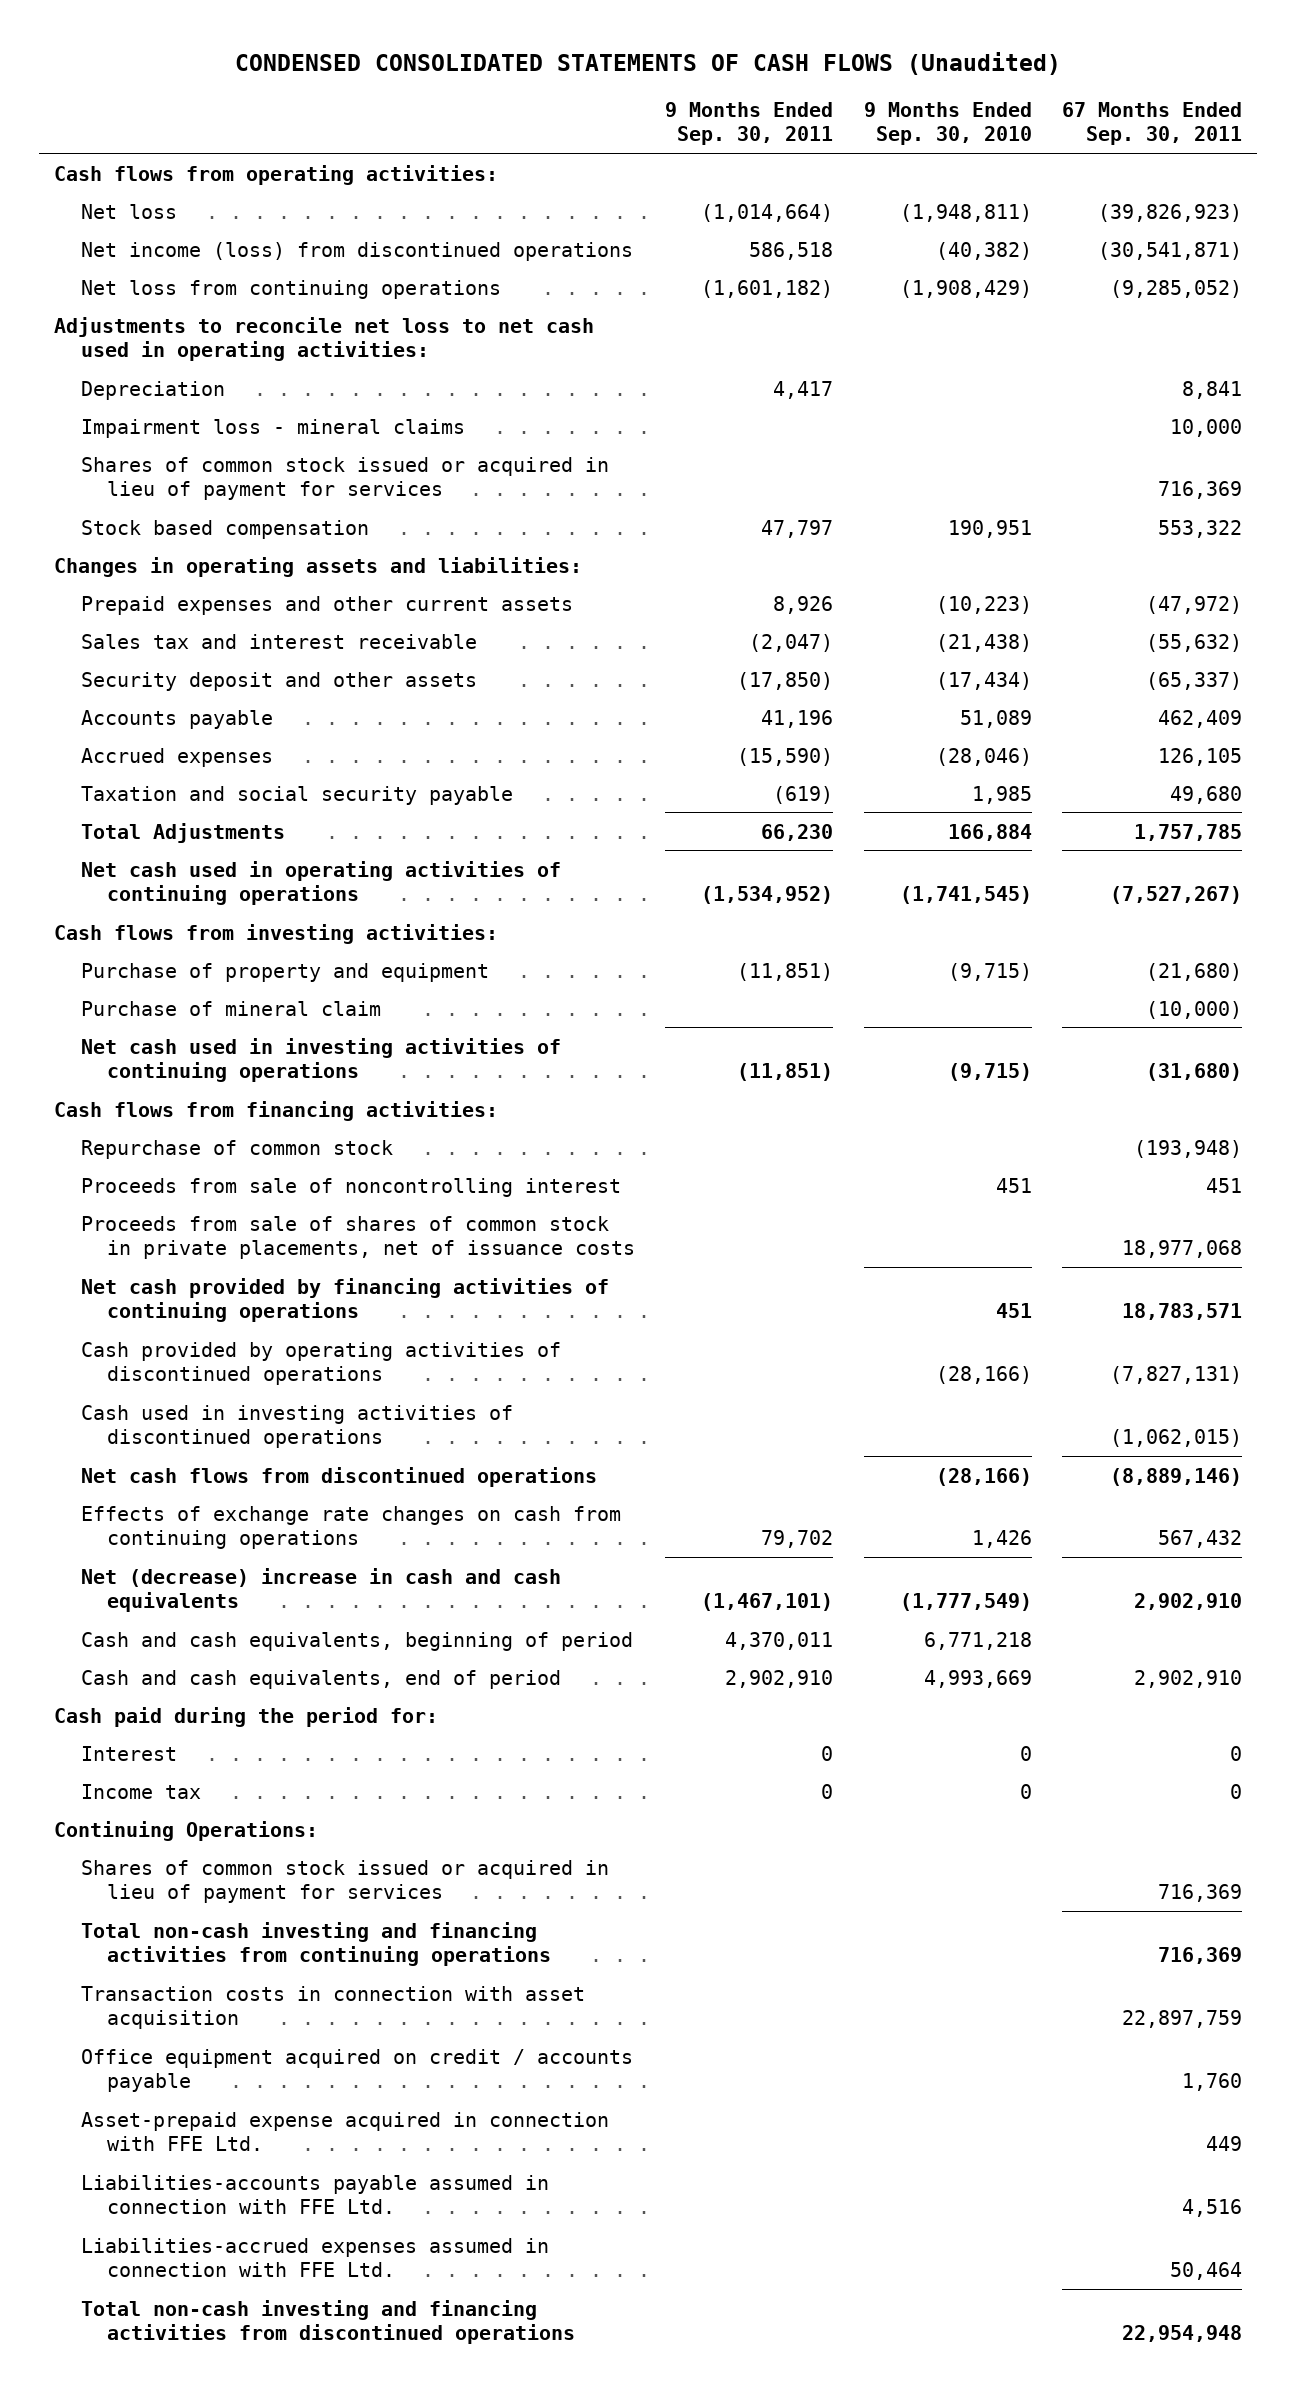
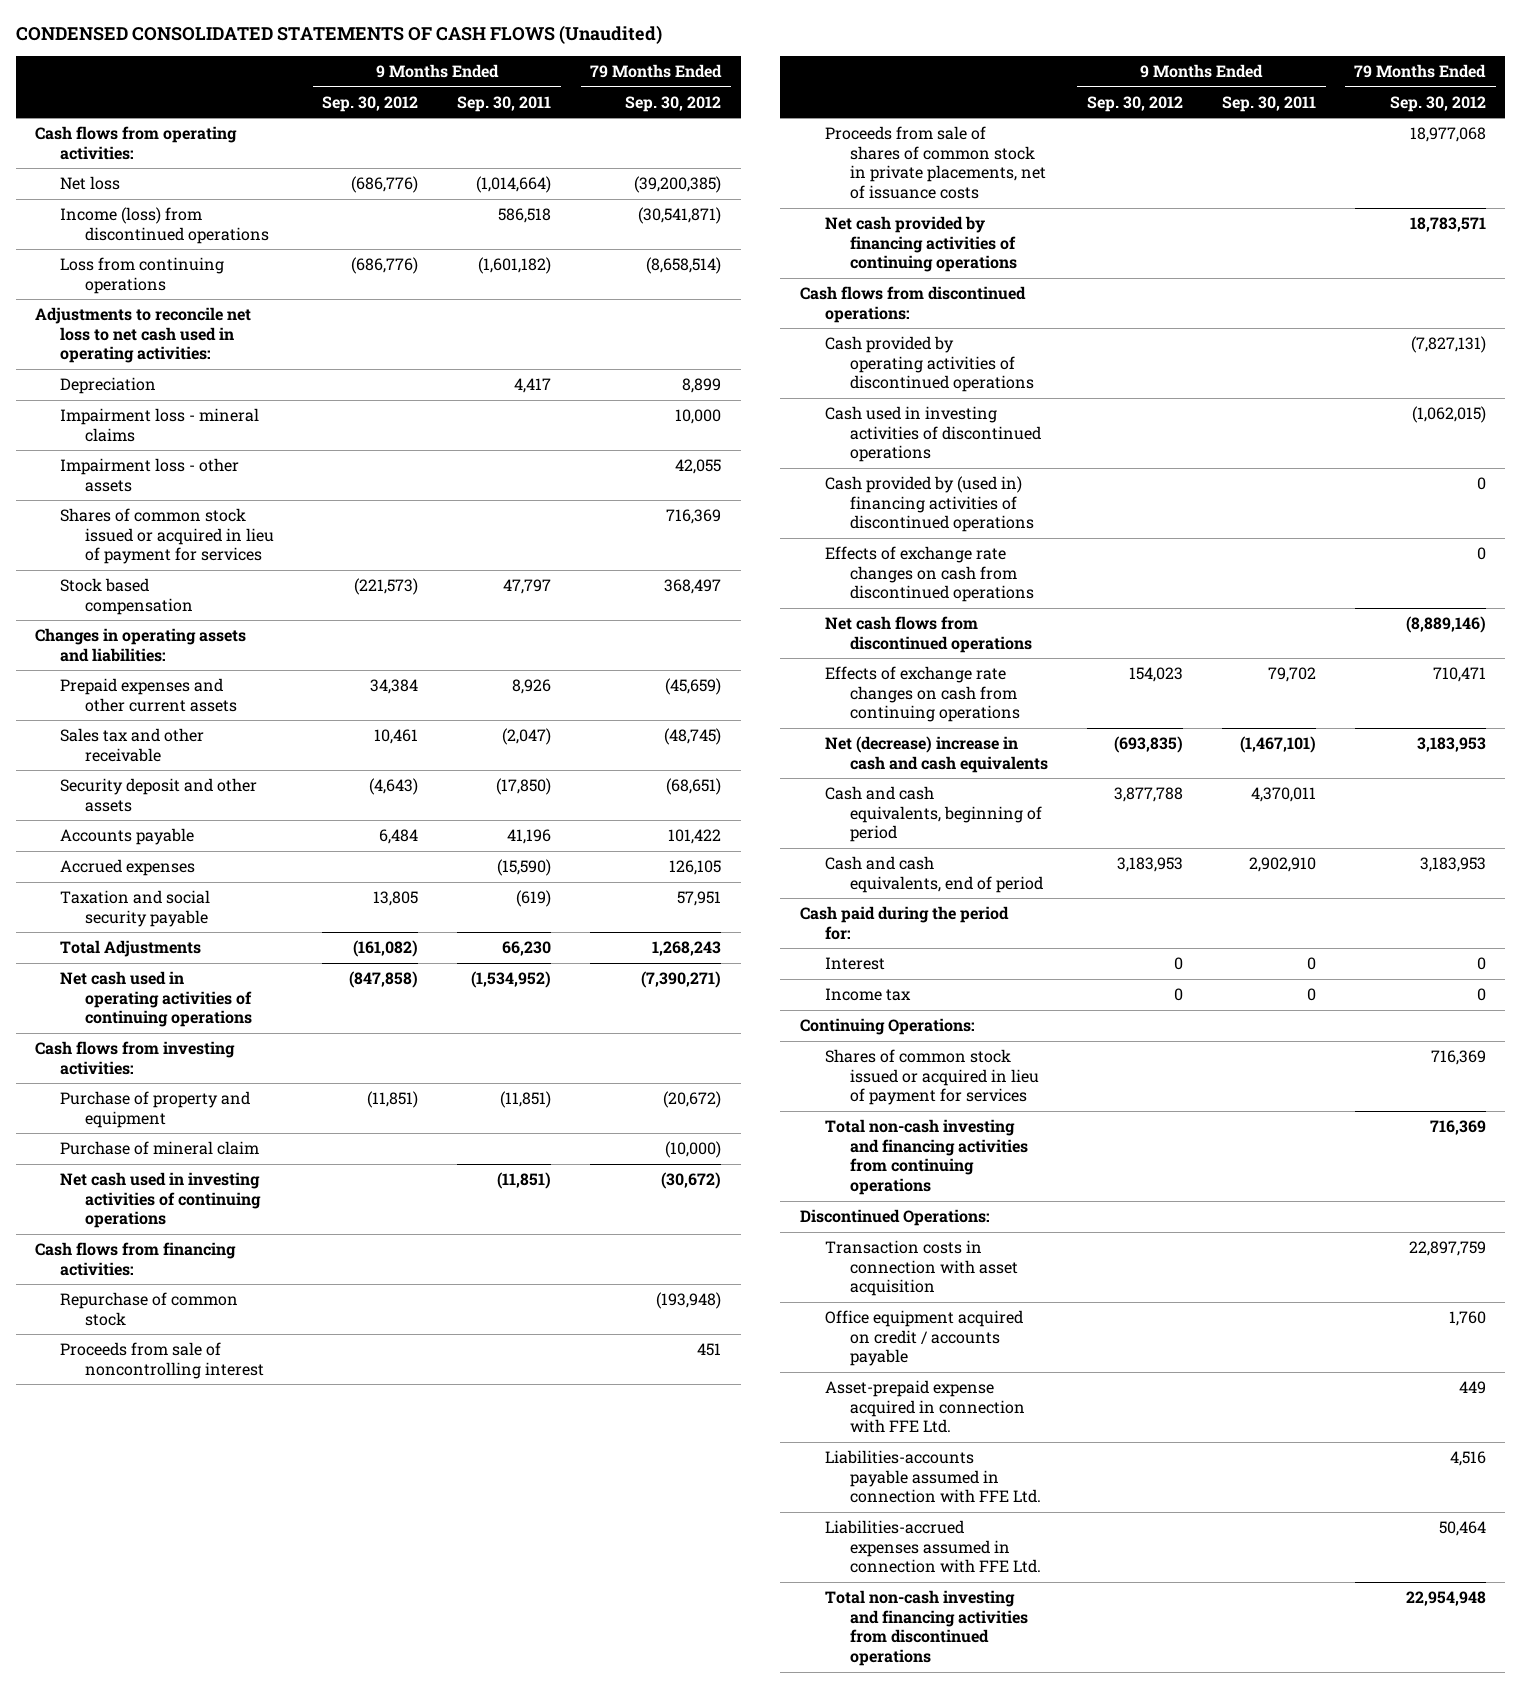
- | 9 Months Ended Sep. 30, 2011 | 9 Months Ended Sep. 30, 2010 | 67 Months Ended Sep. 30, 2011
+ | 9 Months Ended Sep. 30, 2012 | 9 Months Ended Sep. 30, 2011 | 79 Months Ended Sep. 30, 2012
- Net income (loss) from discontinued operations | 586,518 | (40,382) | (30,541,871)
- Net loss from continuing operations | (1,601,182) | (1,908,429) | (9,285,052)
+ Income (loss) from discontinued operations | | 586,518 | (30,541,871)
+ Loss from continuing operations | (686,776) | (1,601,182) | (8,658,514)
+ Impairment loss - other assets | | | 42,055
- Sales tax and interest receivable | (2,047) | (21,438) | (55,632)
+ Sales tax and other receivable | 10,461 | (2,047) | (48,745)
+ Cash flows from discontinued operations:
+ Cash provided by (used in) financing activities of discontinued operations | | | 0
+ Effects of exchange rate changes on cash from discontinued operations | | | 0
+ Discontinued Operations:

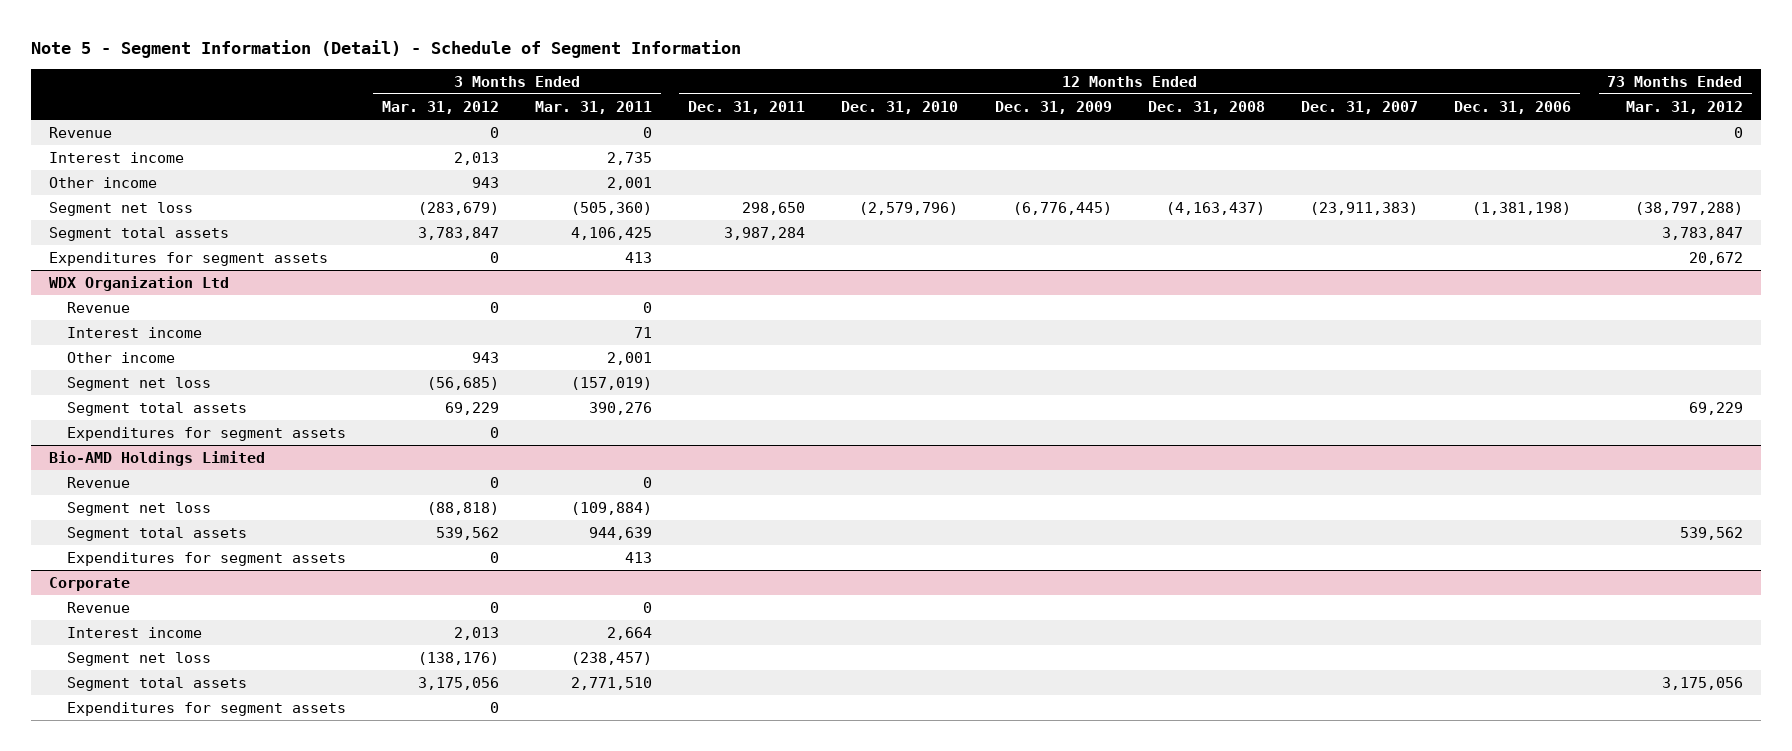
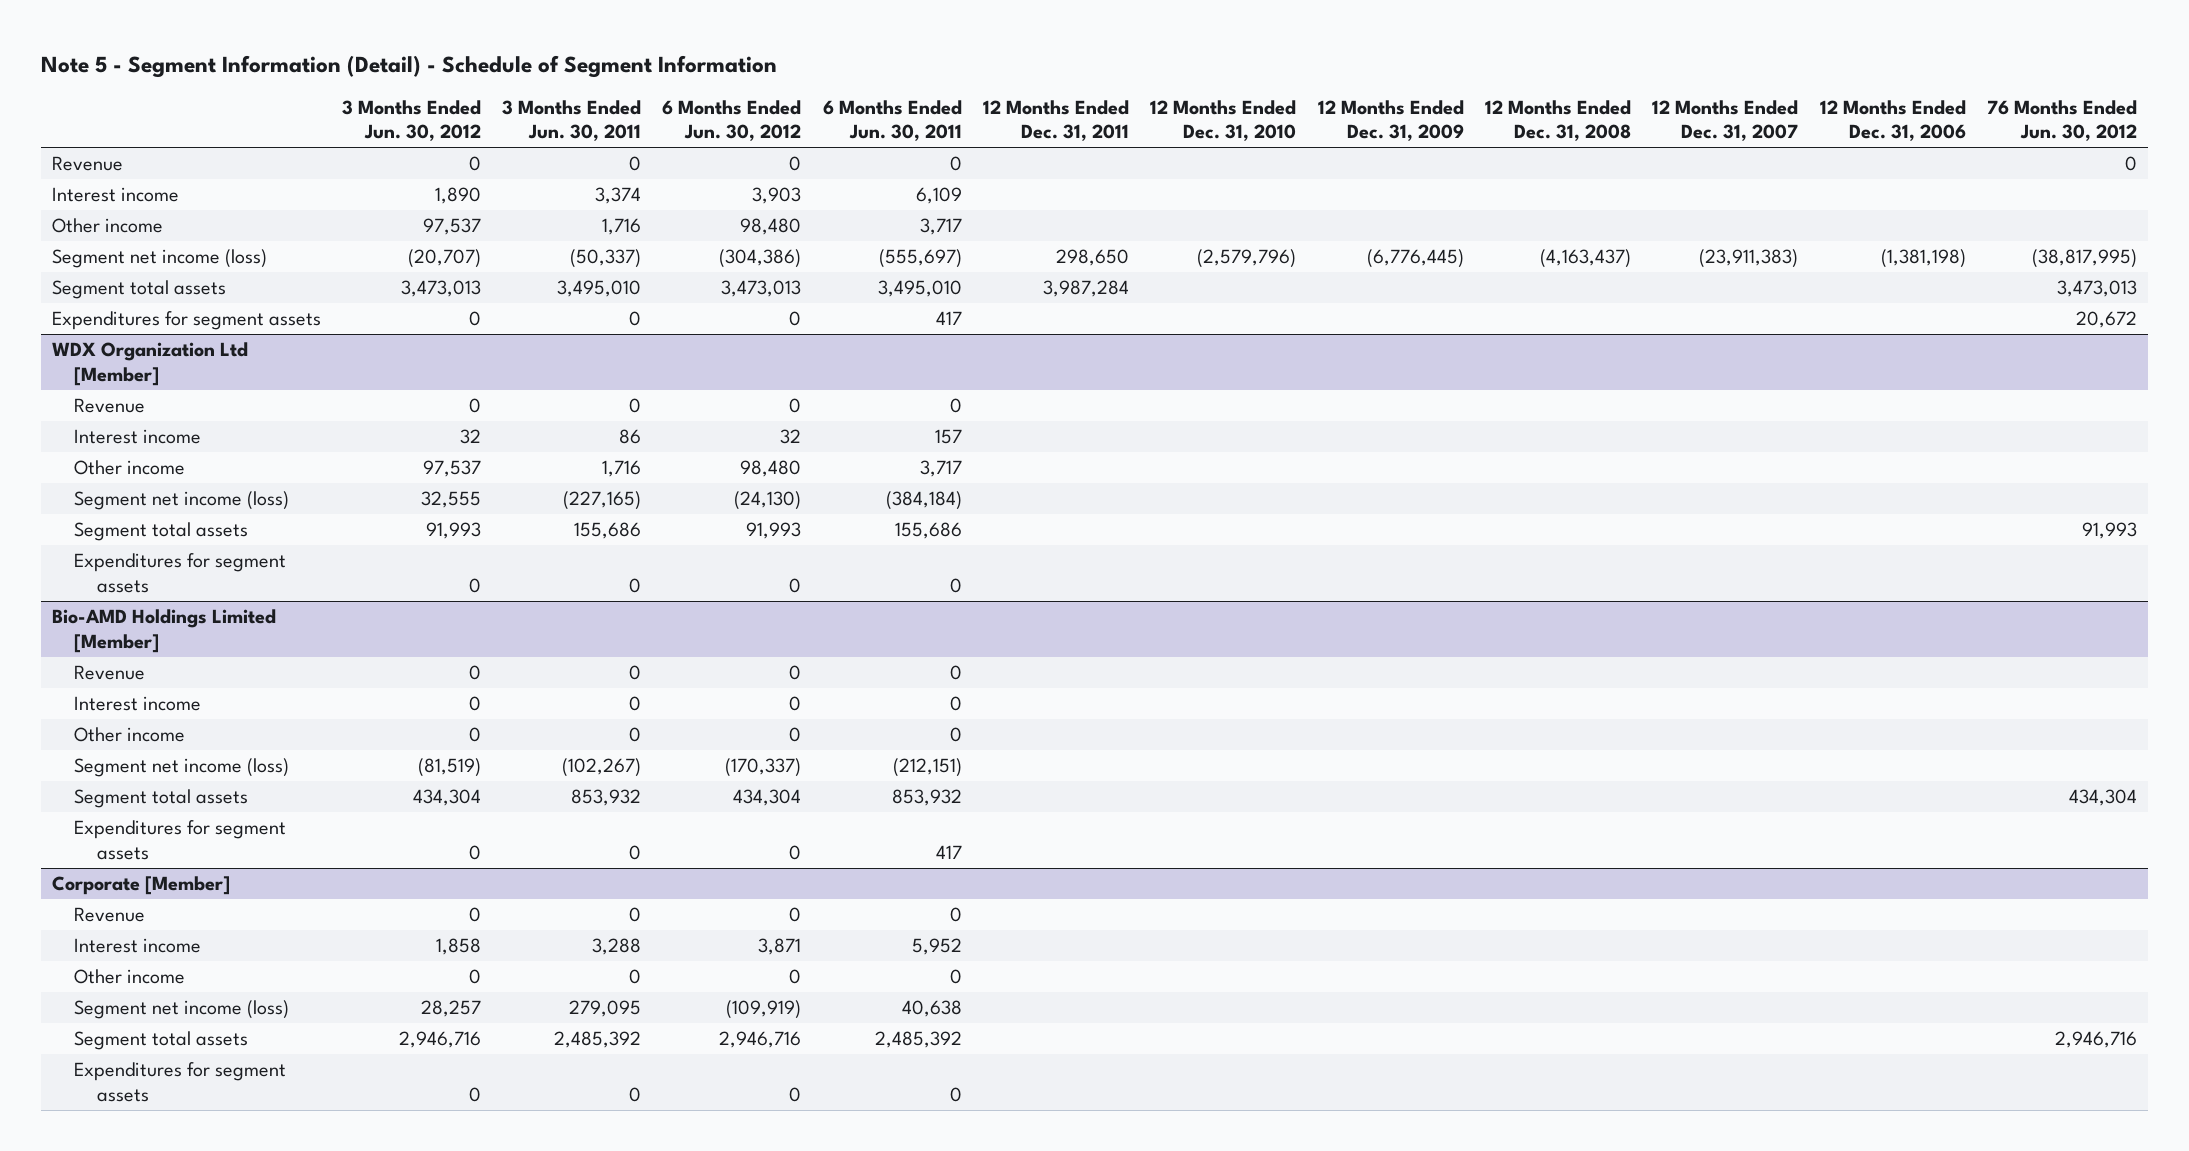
- | 3 Months Ended Mar. 31, 2012 | 3 Months Ended Mar. 31, 2011 | 12 Months Ended Dec. 31, 2011 | 12 Months Ended Dec. 31, 2010 | 12 Months Ended Dec. 31, 2009 | 12 Months Ended Dec. 31, 2008 | 12 Months Ended Dec. 31, 2007 | 12 Months Ended Dec. 31, 2006 | 73 Months Ended Mar. 31, 2012
+ | 3 Months Ended Jun. 30, 2012 | 3 Months Ended Jun. 30, 2011 | 6 Months Ended Jun. 30, 2012 | 6 Months Ended Jun. 30, 2011 | 12 Months Ended Dec. 31, 2011 | 12 Months Ended Dec. 31, 2010 | 12 Months Ended Dec. 31, 2009 | 12 Months Ended Dec. 31, 2008 | 12 Months Ended Dec. 31, 2007 | 12 Months Ended Dec. 31, 2006 | 76 Months Ended Jun. 30, 2012
- Segment net loss | (283,679) | (505,360) | 298,650 | (2,579,796) | (6,776,445) | (4,163,437) | (23,911,383) | (1,381,198) | (38,797,288)
+ Segment net income (loss) | (20,707) | (50,337) | (304,386) | (555,697) | 298,650 | (2,579,796) | (6,776,445) | (4,163,437) | (23,911,383) | (1,381,198) | (38,817,995)
- WDX Organization Ltd
+ WDX Organization Ltd [Member]
- Segment net loss | (56,685) | (157,019) | | | | | | |
+ Segment net income (loss) | 32,555 | (227,165) | (24,130) | (384,184) | | | | | | |
- Bio-AMD Holdings Limited
+ Bio-AMD Holdings Limited [Member]
- Segment net loss | (88,818) | (109,884) | | | | | | |
+ Interest income | 0 | 0 | 0 | 0 | | | | | | |
+ Other income | 0 | 0 | 0 | 0 | | | | | | |
+ Segment net income (loss) | (81,519) | (102,267) | (170,337) | (212,151) | | | | | | |
- Corporate
+ Corporate [Member]
- Segment net loss | (138,176) | (238,457) | | | | | | |
+ Other income | 0 | 0 | 0 | 0 | | | | | | |
+ Segment net income (loss) | 28,257 | 279,095 | (109,919) | 40,638 | | | | | | |

